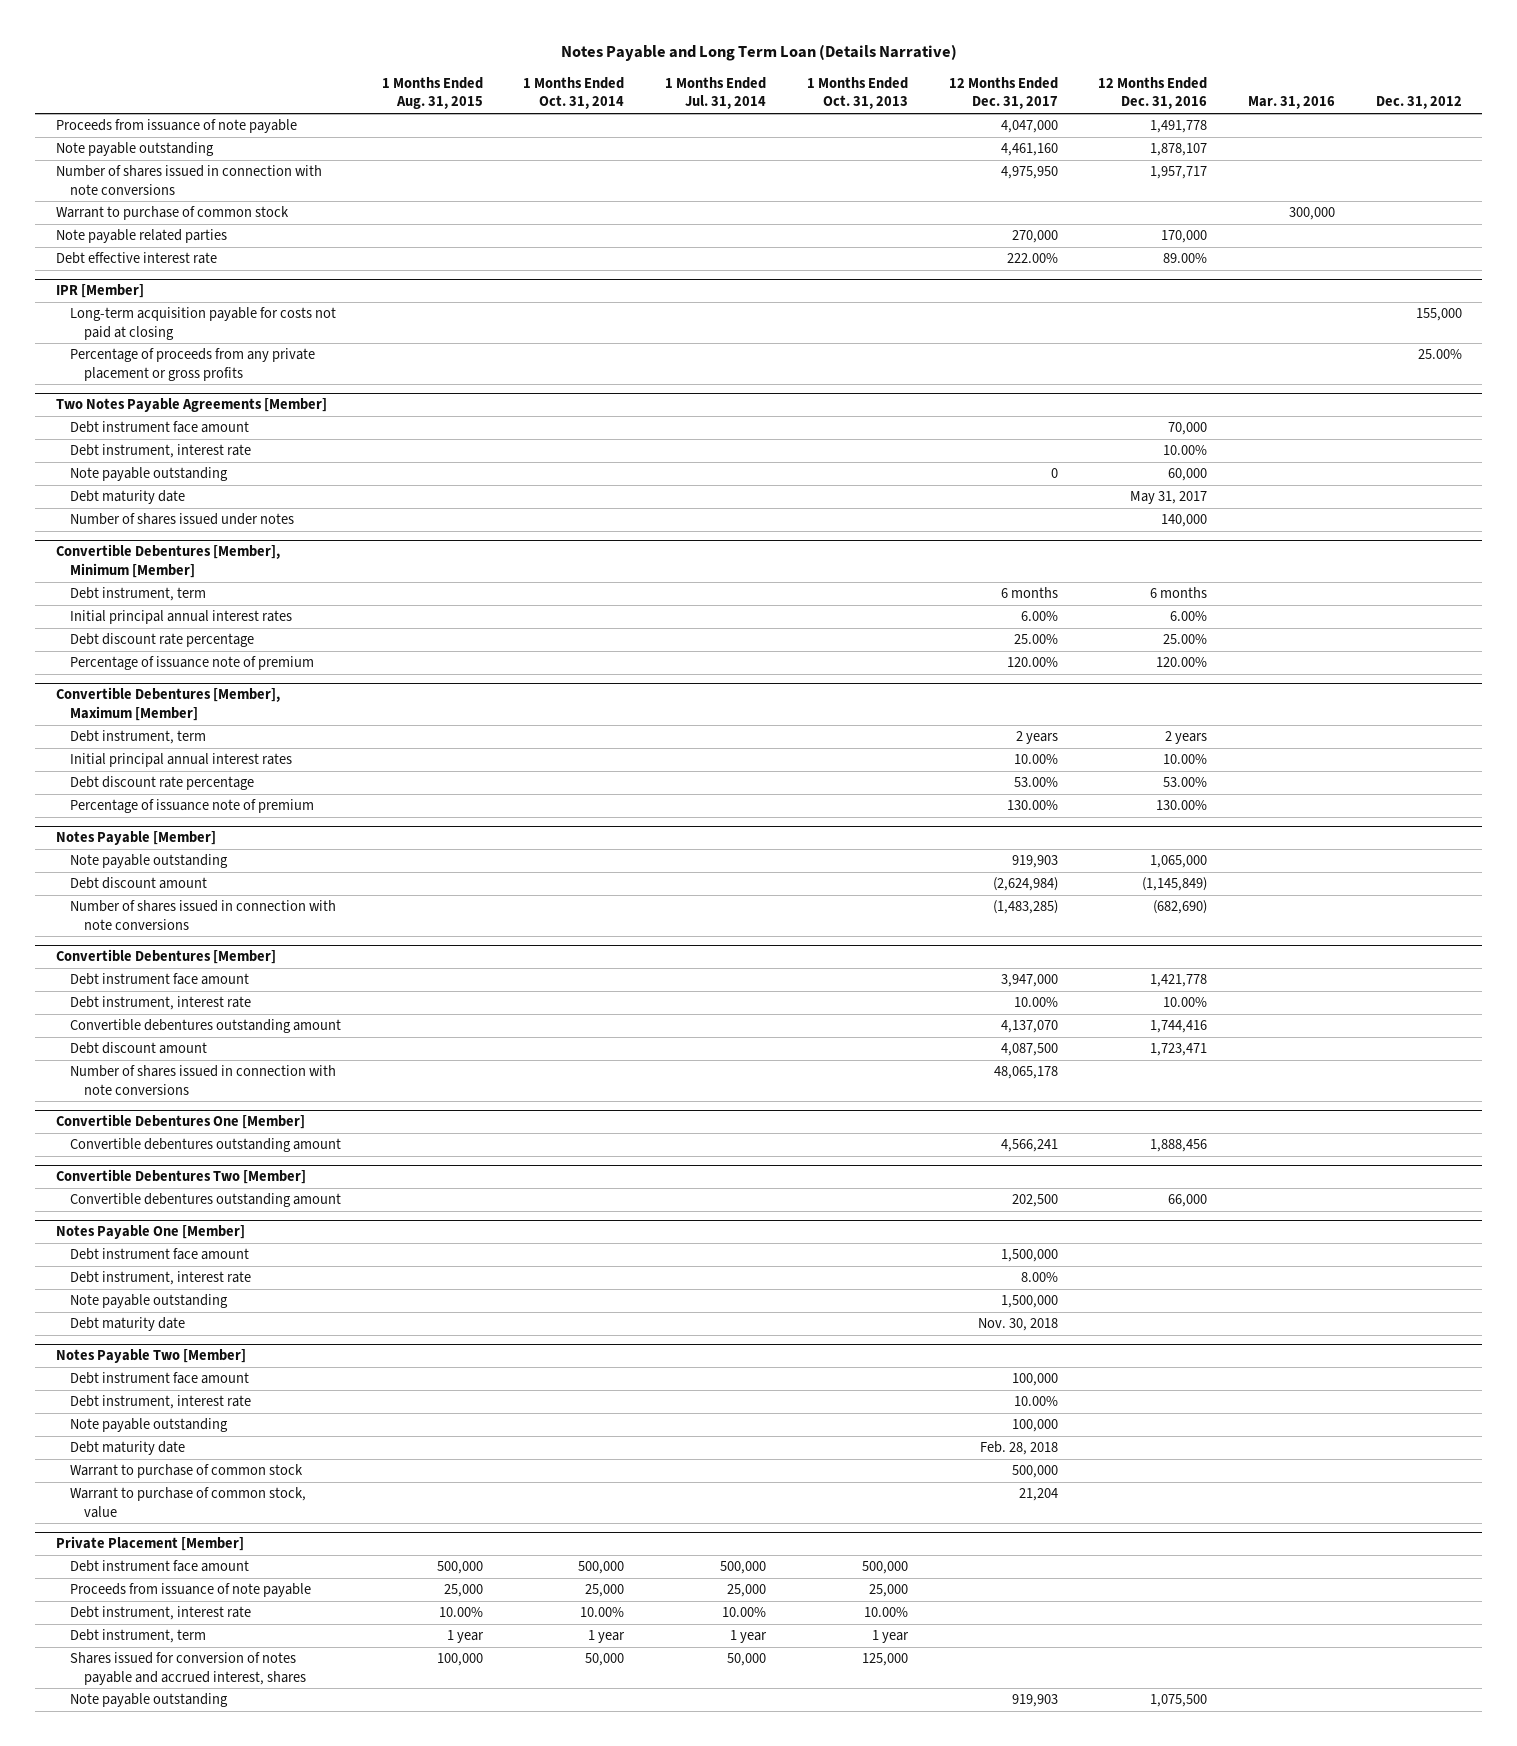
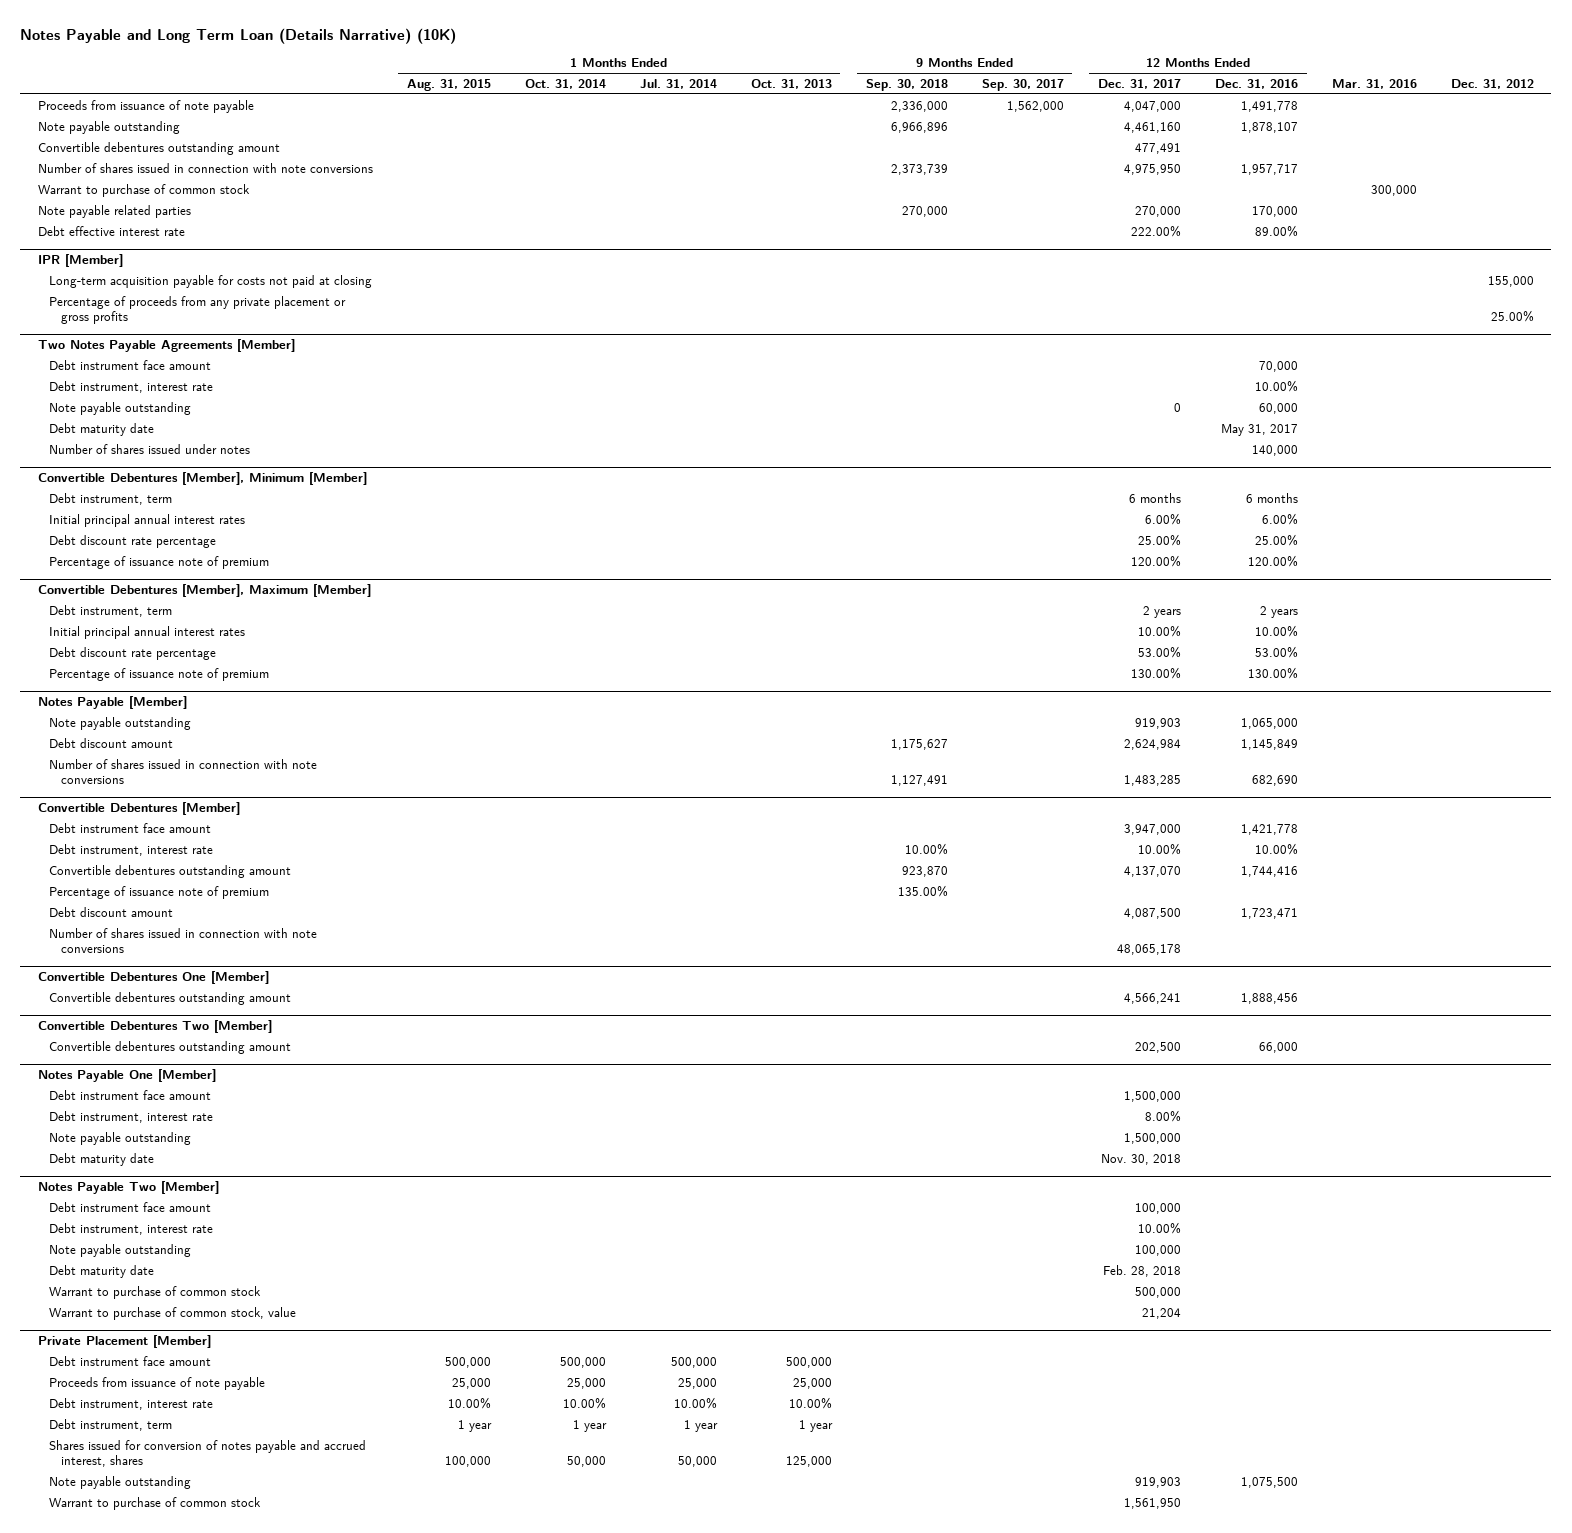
- Notes Payable and Long Term Loan (Details Narrative)
+ Notes Payable and Long Term Loan (Details Narrative) (10K)
- | 1 Months Ended Aug. 31, 2015 | 1 Months Ended Oct. 31, 2014 | 1 Months Ended Jul. 31, 2014 | 1 Months Ended Oct. 31, 2013 | 12 Months Ended Dec. 31, 2017 | 12 Months Ended Dec. 31, 2016 | Mar. 31, 2016 | Dec. 31, 2012
+ | 1 Months Ended Aug. 31, 2015 | 1 Months Ended Oct. 31, 2014 | 1 Months Ended Jul. 31, 2014 | 1 Months Ended Oct. 31, 2013 | 9 Months Ended Sep. 30, 2018 | 9 Months Ended Sep. 30, 2017 | 12 Months Ended Dec. 31, 2017 | 12 Months Ended Dec. 31, 2016 | Mar. 31, 2016 | Dec. 31, 2012
+ Convertible debentures outstanding amount | | | | | | | 477,491 | | |
@ Notes Payable [Member]
- Debt discount amount | | | | | (2,624,984) | (1,145,849) | |
- Number of shares issued in connection with note conversions | | | | | (1,483,285) | (682,690) | |
+ Debt discount amount | | | | | 1,175,627 | | 2,624,984 | 1,145,849 | |
+ Number of shares issued in connection with note conversions | | | | | 1,127,491 | | 1,483,285 | 682,690 | |
@ Convertible Debentures [Member]
+ Percentage of issuance note of premium | | | | | 135.00% | | | | |
@ Private Placement [Member]
+ Warrant to purchase of common stock | | | | | | | 1,561,950 | | |

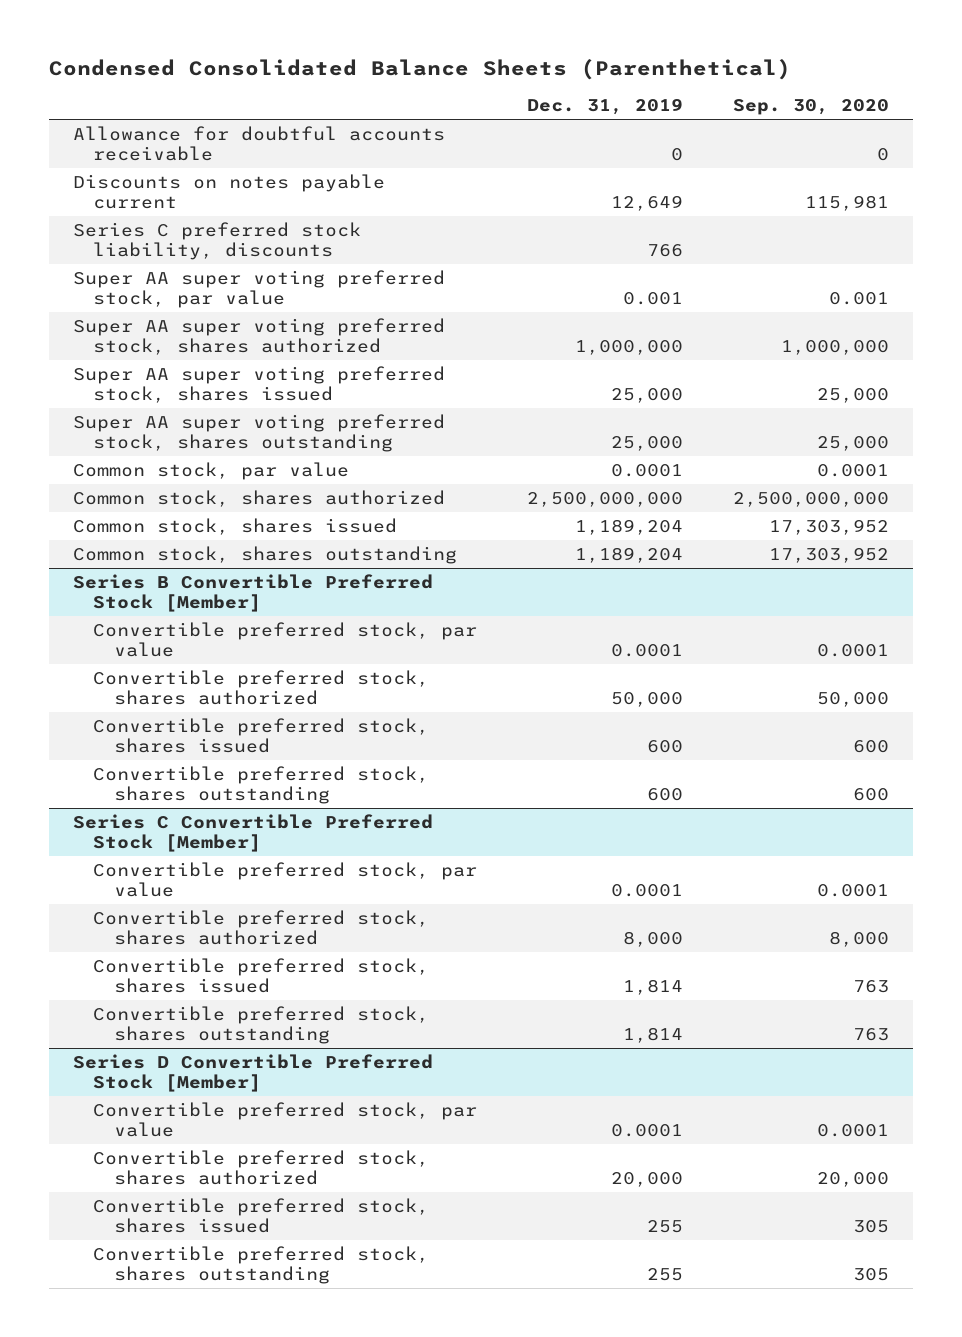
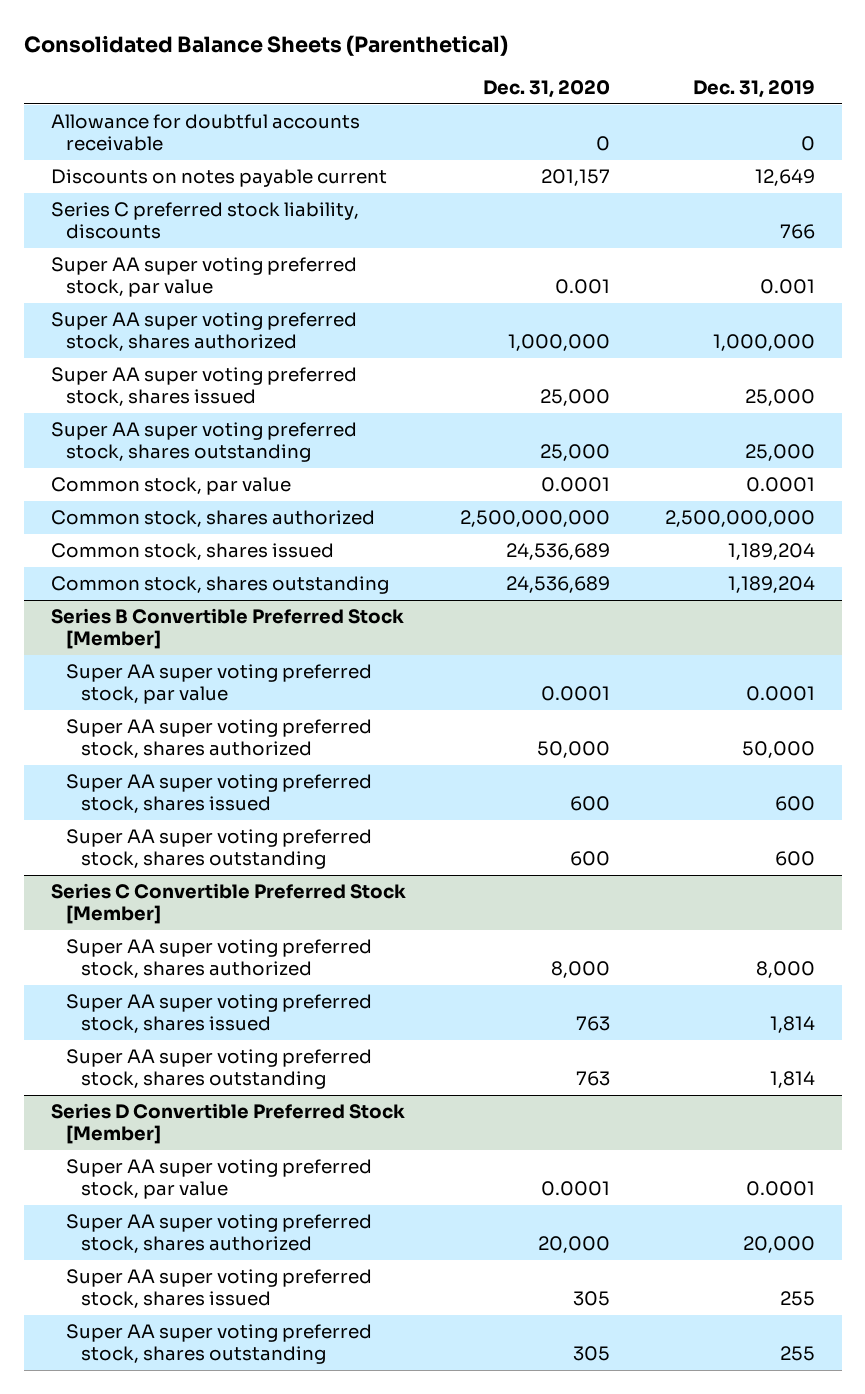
- Condensed Consolidated Balance Sheets (Parenthetical)
+ Consolidated Balance Sheets (Parenthetical)
- | Dec. 31, 2019 | Sep. 30, 2020
+ | Dec. 31, 2020 | Dec. 31, 2019
@ Series B Convertible Preferred Stock [Member]
- Convertible preferred stock, par value | 0.0001 | 0.0001
- Convertible preferred stock, shares authorized | 50,000 | 50,000
- Convertible preferred stock, shares issued | 600 | 600
- Convertible preferred stock, shares outstanding | 600 | 600
+ Super AA super voting preferred stock, par value | 0.0001 | 0.0001
+ Super AA super voting preferred stock, shares authorized | 50,000 | 50,000
+ Super AA super voting preferred stock, shares issued | 600 | 600
+ Super AA super voting preferred stock, shares outstanding | 600 | 600
@ Series C Convertible Preferred Stock [Member]
- Convertible preferred stock, par value | 0.0001 | 0.0001
- Convertible preferred stock, shares authorized | 8,000 | 8,000
- Convertible preferred stock, shares issued | 1,814 | 763
- Convertible preferred stock, shares outstanding | 1,814 | 763
+ Super AA super voting preferred stock, shares authorized | 8,000 | 8,000
+ Super AA super voting preferred stock, shares issued | 763 | 1,814
+ Super AA super voting preferred stock, shares outstanding | 763 | 1,814
@ Series D Convertible Preferred Stock [Member]
- Convertible preferred stock, par value | 0.0001 | 0.0001
- Convertible preferred stock, shares authorized | 20,000 | 20,000
- Convertible preferred stock, shares issued | 255 | 305
- Convertible preferred stock, shares outstanding | 255 | 305
+ Super AA super voting preferred stock, par value | 0.0001 | 0.0001
+ Super AA super voting preferred stock, shares authorized | 20,000 | 20,000
+ Super AA super voting preferred stock, shares issued | 305 | 255
+ Super AA super voting preferred stock, shares outstanding | 305 | 255

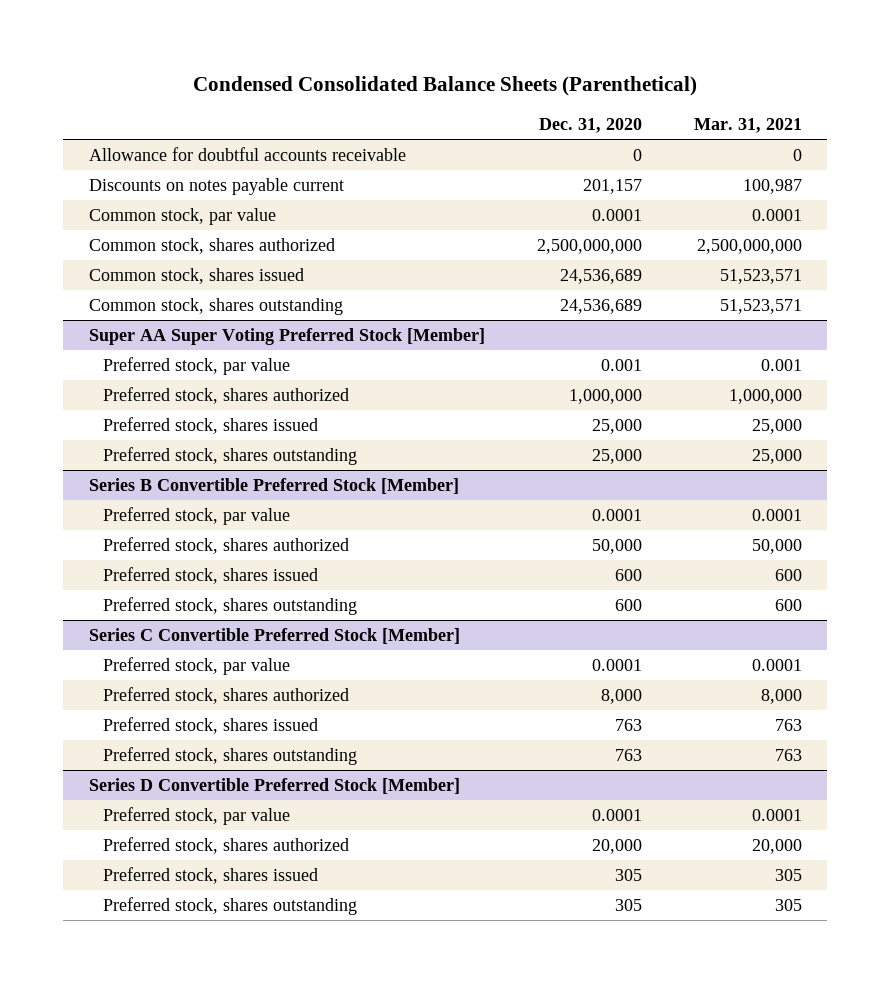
- Consolidated Balance Sheets (Parenthetical)
+ Condensed Consolidated Balance Sheets (Parenthetical)
- | Dec. 31, 2020 | Dec. 31, 2019
+ | Dec. 31, 2020 | Mar. 31, 2021
- Series C preferred stock liability, discounts | | 766
- Super AA super voting preferred stock, par value | 0.001 | 0.001
- Super AA super voting preferred stock, shares authorized | 1,000,000 | 1,000,000
- Super AA super voting preferred stock, shares issued | 25,000 | 25,000
- Super AA super voting preferred stock, shares outstanding | 25,000 | 25,000
+ Super AA Super Voting Preferred Stock [Member]
+ Preferred stock, par value | 0.001 | 0.001
+ Preferred stock, shares authorized | 1,000,000 | 1,000,000
+ Preferred stock, shares issued | 25,000 | 25,000
+ Preferred stock, shares outstanding | 25,000 | 25,000
@ Series B Convertible Preferred Stock [Member]
- Super AA super voting preferred stock, par value | 0.0001 | 0.0001
- Super AA super voting preferred stock, shares authorized | 50,000 | 50,000
- Super AA super voting preferred stock, shares issued | 600 | 600
- Super AA super voting preferred stock, shares outstanding | 600 | 600
+ Preferred stock, par value | 0.0001 | 0.0001
+ Preferred stock, shares authorized | 50,000 | 50,000
+ Preferred stock, shares issued | 600 | 600
+ Preferred stock, shares outstanding | 600 | 600
@ Series C Convertible Preferred Stock [Member]
- Super AA super voting preferred stock, shares authorized | 8,000 | 8,000
- Super AA super voting preferred stock, shares issued | 763 | 1,814
- Super AA super voting preferred stock, shares outstanding | 763 | 1,814
+ Preferred stock, par value | 0.0001 | 0.0001
+ Preferred stock, shares authorized | 8,000 | 8,000
+ Preferred stock, shares issued | 763 | 763
+ Preferred stock, shares outstanding | 763 | 763
@ Series D Convertible Preferred Stock [Member]
- Super AA super voting preferred stock, par value | 0.0001 | 0.0001
- Super AA super voting preferred stock, shares authorized | 20,000 | 20,000
- Super AA super voting preferred stock, shares issued | 305 | 255
- Super AA super voting preferred stock, shares outstanding | 305 | 255
+ Preferred stock, par value | 0.0001 | 0.0001
+ Preferred stock, shares authorized | 20,000 | 20,000
+ Preferred stock, shares issued | 305 | 305
+ Preferred stock, shares outstanding | 305 | 305

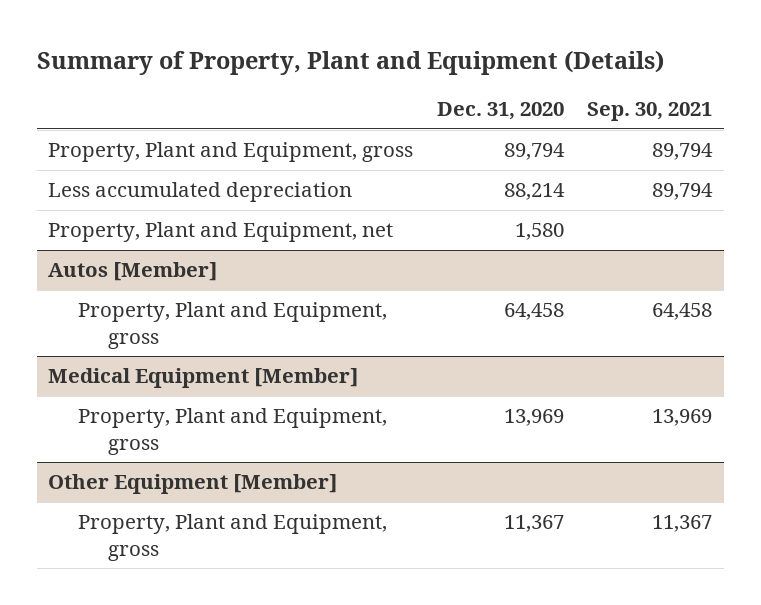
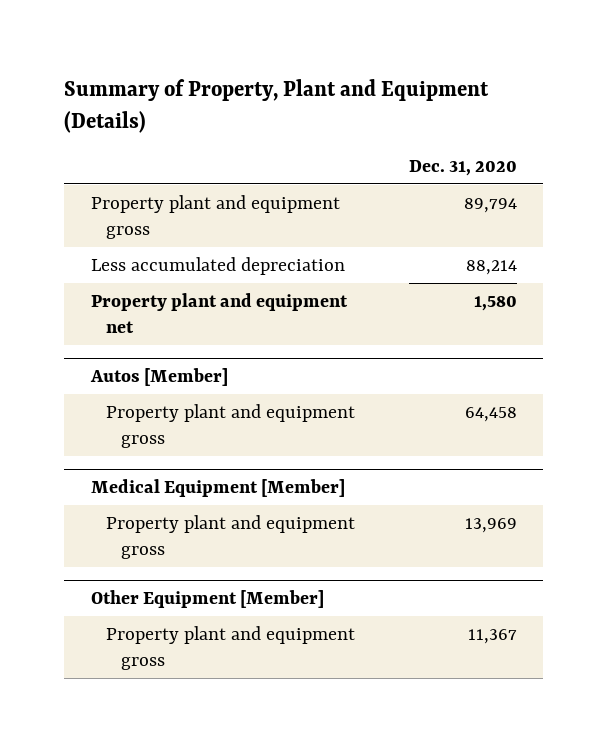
- | Dec. 31, 2020 | Sep. 30, 2021
+ | Dec. 31, 2020
- Property, Plant and Equipment, gross | 89,794 | 89,794
+ Property plant and equipment gross | 89,794
- Property, Plant and Equipment, net | 1,580 |
+ Property plant and equipment net | 1,580
@ Autos [Member]
- Property, Plant and Equipment, gross | 64,458 | 64,458
+ Property plant and equipment gross | 64,458
@ Medical Equipment [Member]
- Property, Plant and Equipment, gross | 13,969 | 13,969
+ Property plant and equipment gross | 13,969
@ Other Equipment [Member]
- Property, Plant and Equipment, gross | 11,367 | 11,367
+ Property plant and equipment gross | 11,367

